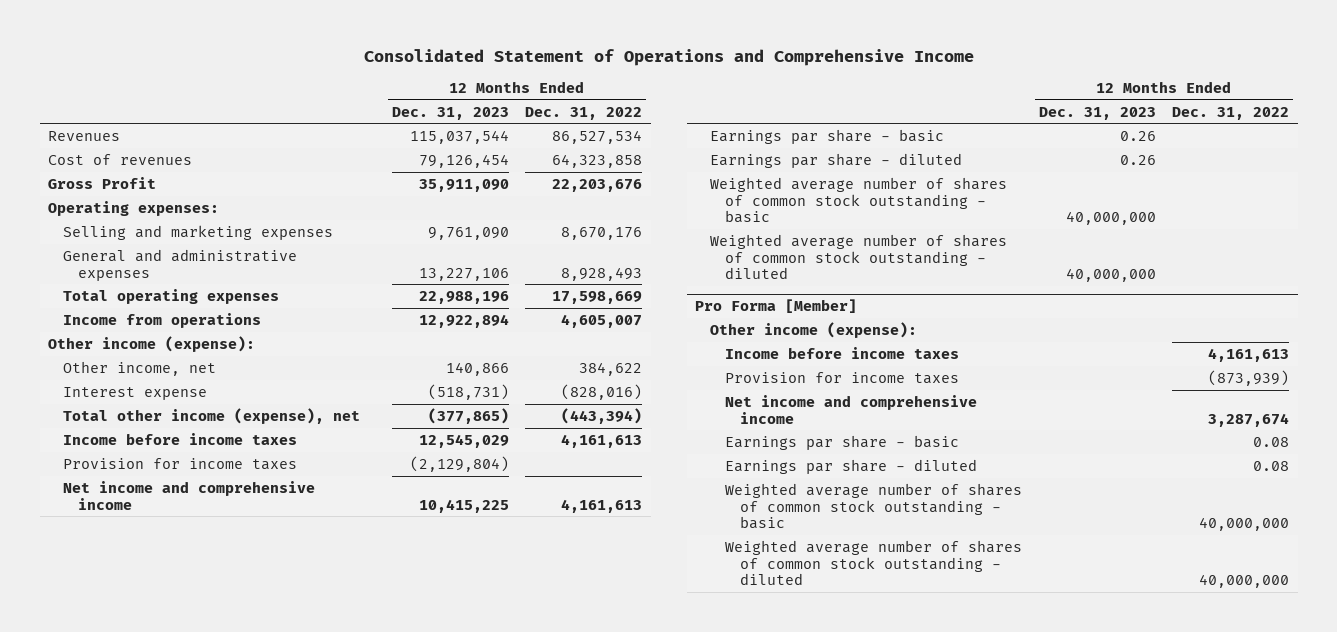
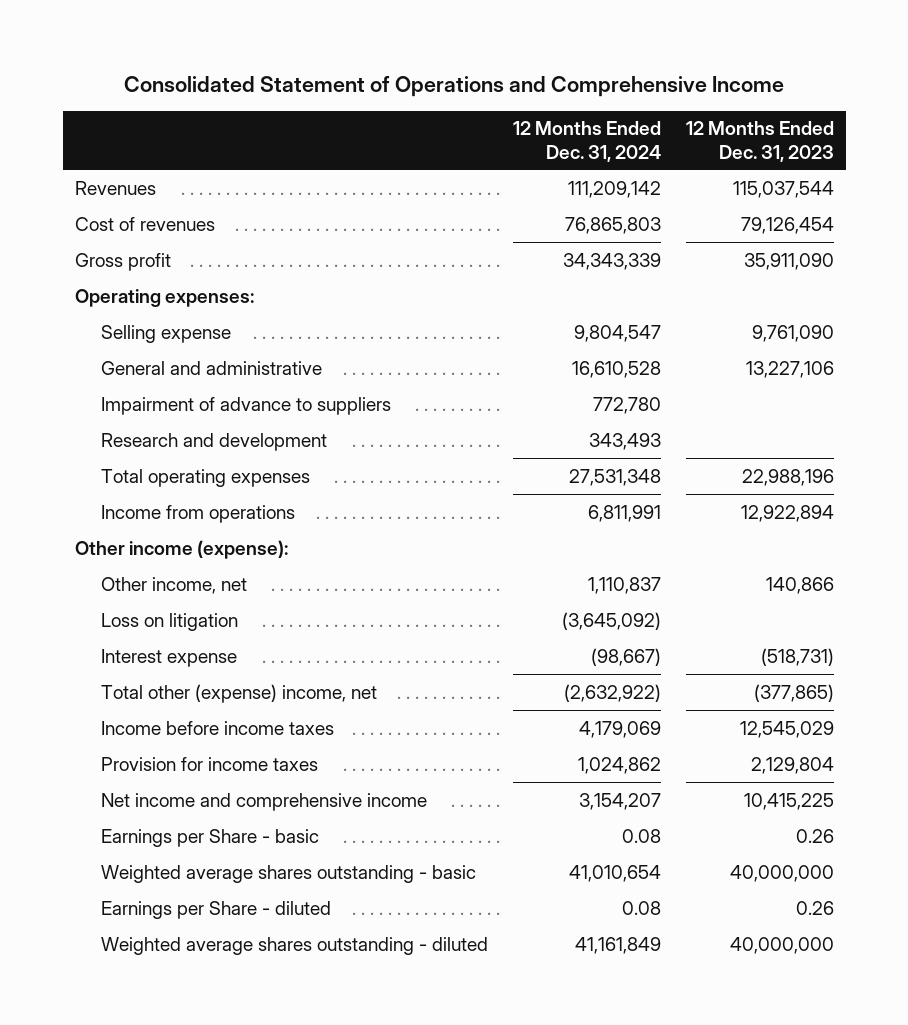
- | 12 Months Ended Dec. 31, 2023 | 12 Months Ended Dec. 31, 2022
+ | 12 Months Ended Dec. 31, 2024 | 12 Months Ended Dec. 31, 2023
- Gross Profit | 35,911,090 | 22,203,676
+ Gross profit | 34,343,339 | 35,911,090
- Selling and marketing expenses | 9,761,090 | 8,670,176
- General and administrative expenses | 13,227,106 | 8,928,493
+ Selling expense | 9,804,547 | 9,761,090
+ General and administrative | 16,610,528 | 13,227,106
+ Impairment of advance to suppliers | 772,780 |
+ Research and development | 343,493 |
+ Loss on litigation | (3,645,092) |
- Total other income (expense), net | (377,865) | (443,394)
+ Total other (expense) income, net | (2,632,922) | (377,865)
- Provision for income taxes | (2,129,804) |
+ Provision for income taxes | 1,024,862 | 2,129,804
- Earnings par share - basic | 0.26 |
- Earnings par share - diluted | 0.26 |
- Weighted average number of shares of common stock outstanding - basic | 40,000,000 |
- Weighted average number of shares of common stock outstanding - diluted | 40,000,000 |
- Pro Forma [Member]
- Other income (expense):
- Income before income taxes | | 4,161,613
- Provision for income taxes | | (873,939)
- Net income and comprehensive income | | 3,287,674
- Earnings par share - basic | | 0.08
- Earnings par share - diluted | | 0.08
- Weighted average number of shares of common stock outstanding - basic | | 40,000,000
- Weighted average number of shares of common stock outstanding - diluted | | 40,000,000
+ Earnings per Share - basic | 0.08 | 0.26
+ Weighted average shares outstanding - basic | 41,010,654 | 40,000,000
+ Earnings per Share - diluted | 0.08 | 0.26
+ Weighted average shares outstanding - diluted | 41,161,849 | 40,000,000

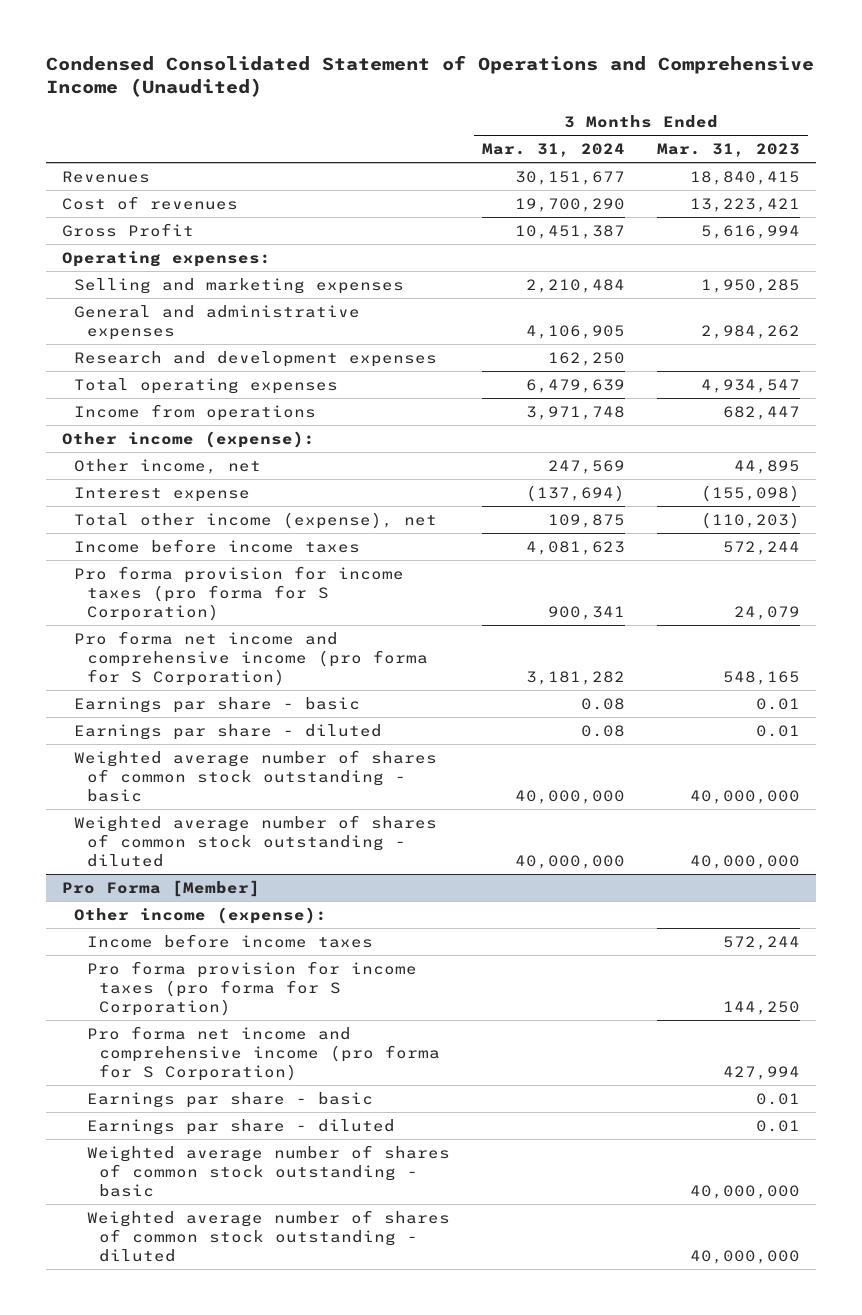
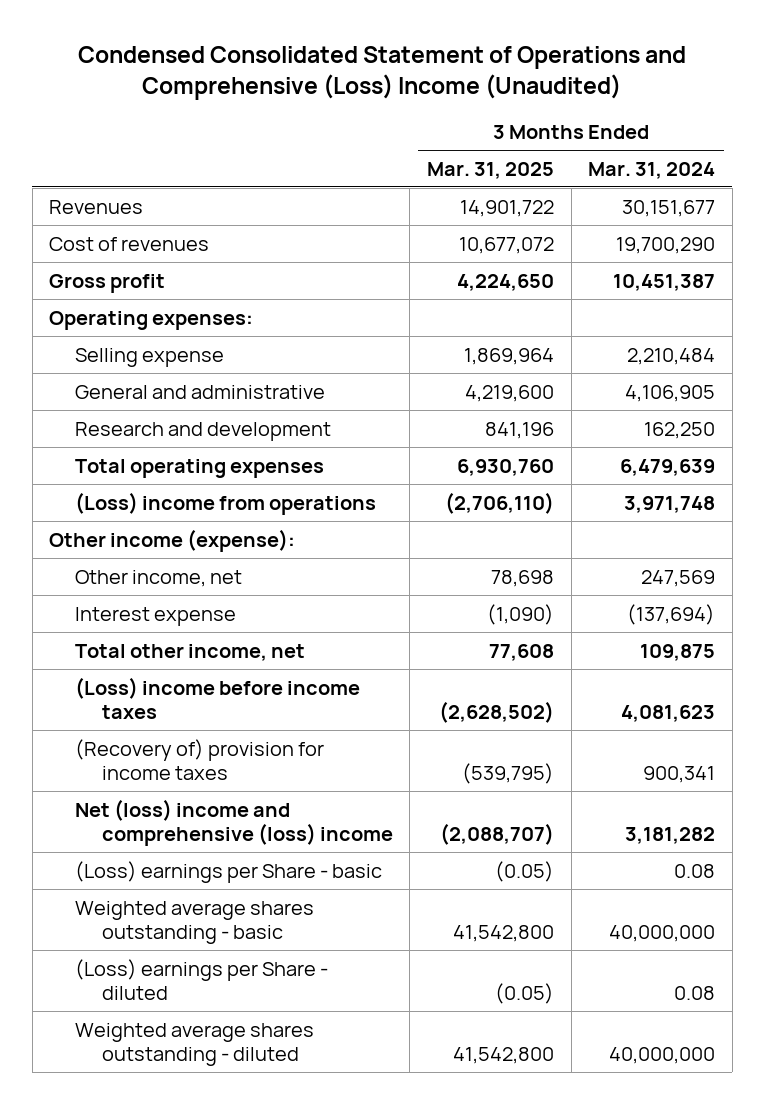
- Condensed Consolidated Statement of Operations and Comprehensive Income (Unaudited)
+ Condensed Consolidated Statement of Operations and Comprehensive (Loss) Income (Unaudited)
- | 3 Months Ended Mar. 31, 2024 | 3 Months Ended Mar. 31, 2023
+ | 3 Months Ended Mar. 31, 2025 | 3 Months Ended Mar. 31, 2024
- Gross Profit | 10,451,387 | 5,616,994
+ Gross profit | 4,224,650 | 10,451,387
- Selling and marketing expenses | 2,210,484 | 1,950,285
- General and administrative expenses | 4,106,905 | 2,984,262
- Research and development expenses | 162,250 |
+ Selling expense | 1,869,964 | 2,210,484
+ General and administrative | 4,219,600 | 4,106,905
+ Research and development | 841,196 | 162,250
- Income from operations | 3,971,748 | 682,447
+ (Loss) income from operations | (2,706,110) | 3,971,748
- Total other income (expense), net | 109,875 | (110,203)
- Income before income taxes | 4,081,623 | 572,244
- Pro forma provision for income taxes (pro forma for S Corporation) | 900,341 | 24,079
- Pro forma net income and comprehensive income (pro forma for S Corporation) | 3,181,282 | 548,165
- Earnings par share - basic | 0.08 | 0.01
- Earnings par share - diluted | 0.08 | 0.01
- Weighted average number of shares of common stock outstanding - basic | 40,000,000 | 40,000,000
- Weighted average number of shares of common stock outstanding - diluted | 40,000,000 | 40,000,000
- Pro Forma [Member]
- Other income (expense):
- Income before income taxes | | 572,244
- Pro forma provision for income taxes (pro forma for S Corporation) | | 144,250
- Pro forma net income and comprehensive income (pro forma for S Corporation) | | 427,994
- Earnings par share - basic | | 0.01
- Earnings par share - diluted | | 0.01
- Weighted average number of shares of common stock outstanding - basic | | 40,000,000
- Weighted average number of shares of common stock outstanding - diluted | | 40,000,000
+ Total other income, net | 77,608 | 109,875
+ (Loss) income before income taxes | (2,628,502) | 4,081,623
+ (Recovery of) provision for income taxes | (539,795) | 900,341
+ Net (loss) income and comprehensive (loss) income | (2,088,707) | 3,181,282
+ (Loss) earnings per Share - basic | (0.05) | 0.08
+ Weighted average shares outstanding - basic | 41,542,800 | 40,000,000
+ (Loss) earnings per Share - diluted | (0.05) | 0.08
+ Weighted average shares outstanding - diluted | 41,542,800 | 40,000,000

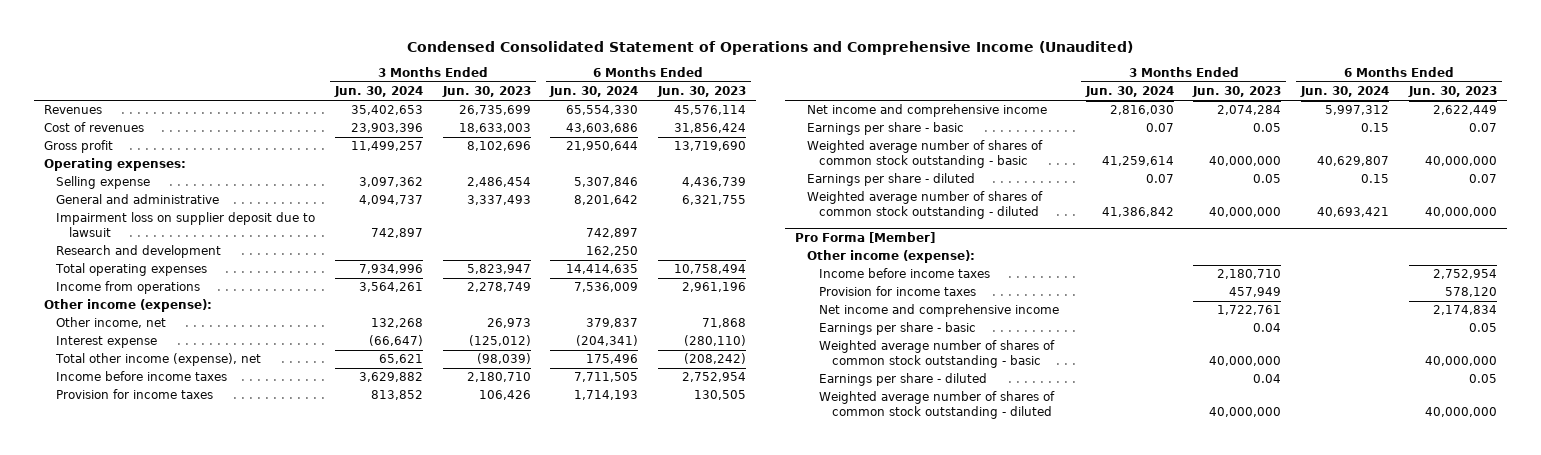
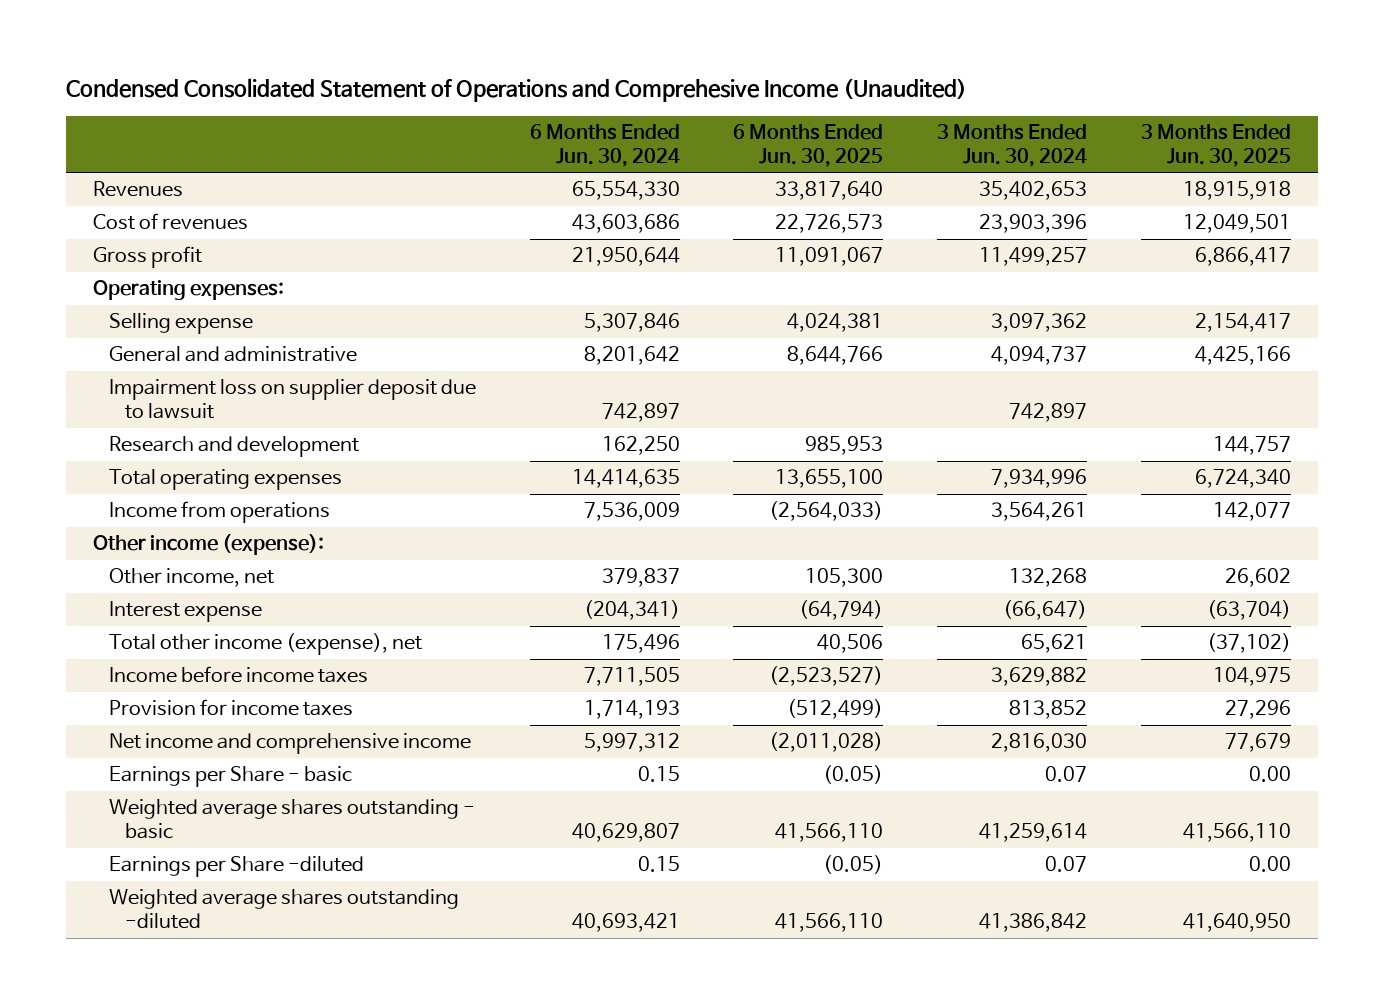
- Condensed Consolidated Statement of Operations and Comprehensive Income (Unaudited)
+ Condensed Consolidated Statement of Operations and Comprehesive Income (Unaudited)
- | 3 Months Ended Jun. 30, 2024 | 3 Months Ended Jun. 30, 2023 | 6 Months Ended Jun. 30, 2024 | 6 Months Ended Jun. 30, 2023
+ | 6 Months Ended Jun. 30, 2024 | 6 Months Ended Jun. 30, 2025 | 3 Months Ended Jun. 30, 2024 | 3 Months Ended Jun. 30, 2025
- Earnings per share - basic | 0.07 | 0.05 | 0.15 | 0.07
- Weighted average number of shares of common stock outstanding - basic | 41,259,614 | 40,000,000 | 40,629,807 | 40,000,000
- Earnings per share - diluted | 0.07 | 0.05 | 0.15 | 0.07
- Weighted average number of shares of common stock outstanding - diluted | 41,386,842 | 40,000,000 | 40,693,421 | 40,000,000
- Pro Forma [Member]
- Other income (expense):
- Income before income taxes | | 2,180,710 | | 2,752,954
- Provision for income taxes | | 457,949 | | 578,120
- Net income and comprehensive income | | 1,722,761 | | 2,174,834
- Earnings per share - basic | | 0.04 | | 0.05
- Weighted average number of shares of common stock outstanding - basic | | 40,000,000 | | 40,000,000
- Earnings per share - diluted | | 0.04 | | 0.05
- Weighted average number of shares of common stock outstanding - diluted | | 40,000,000 | | 40,000,000
+ Earnings per Share - basic | 0.15 | (0.05) | 0.07 | 0.00
+ Weighted average shares outstanding - basic | 40,629,807 | 41,566,110 | 41,259,614 | 41,566,110
+ Earnings per Share -diluted | 0.15 | (0.05) | 0.07 | 0.00
+ Weighted average shares outstanding -diluted | 40,693,421 | 41,566,110 | 41,386,842 | 41,640,950

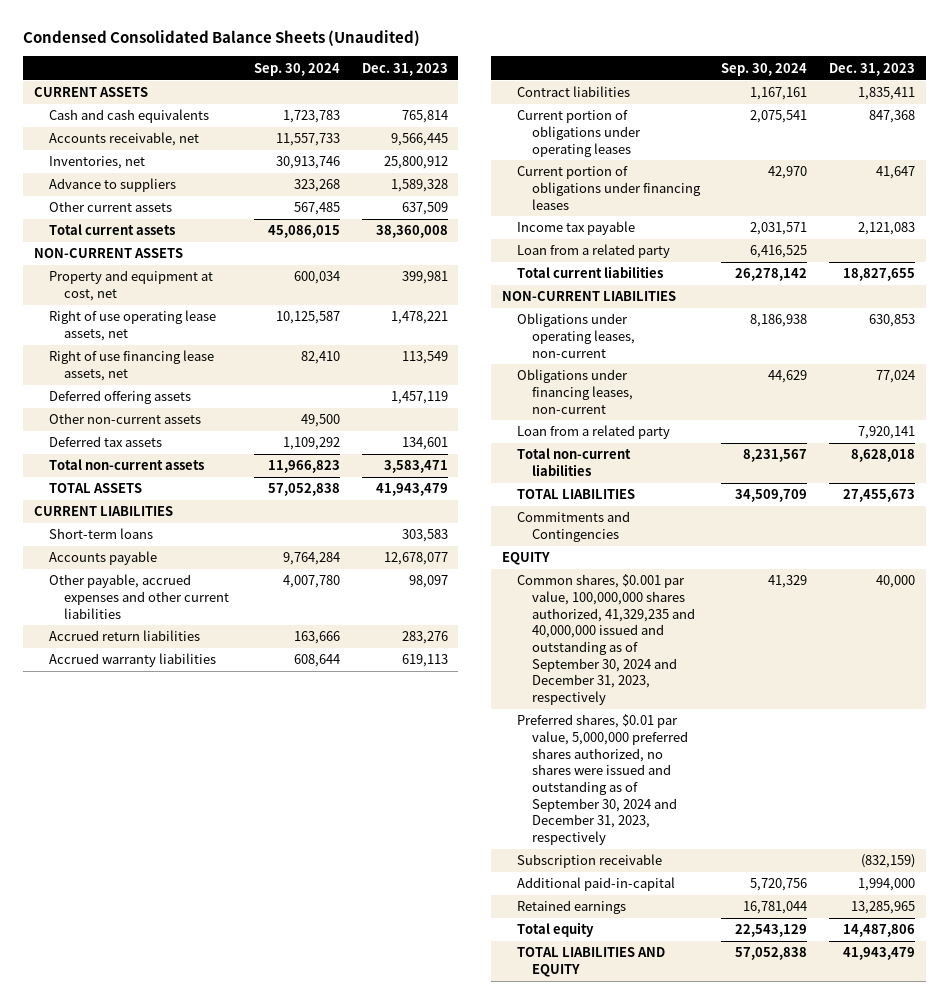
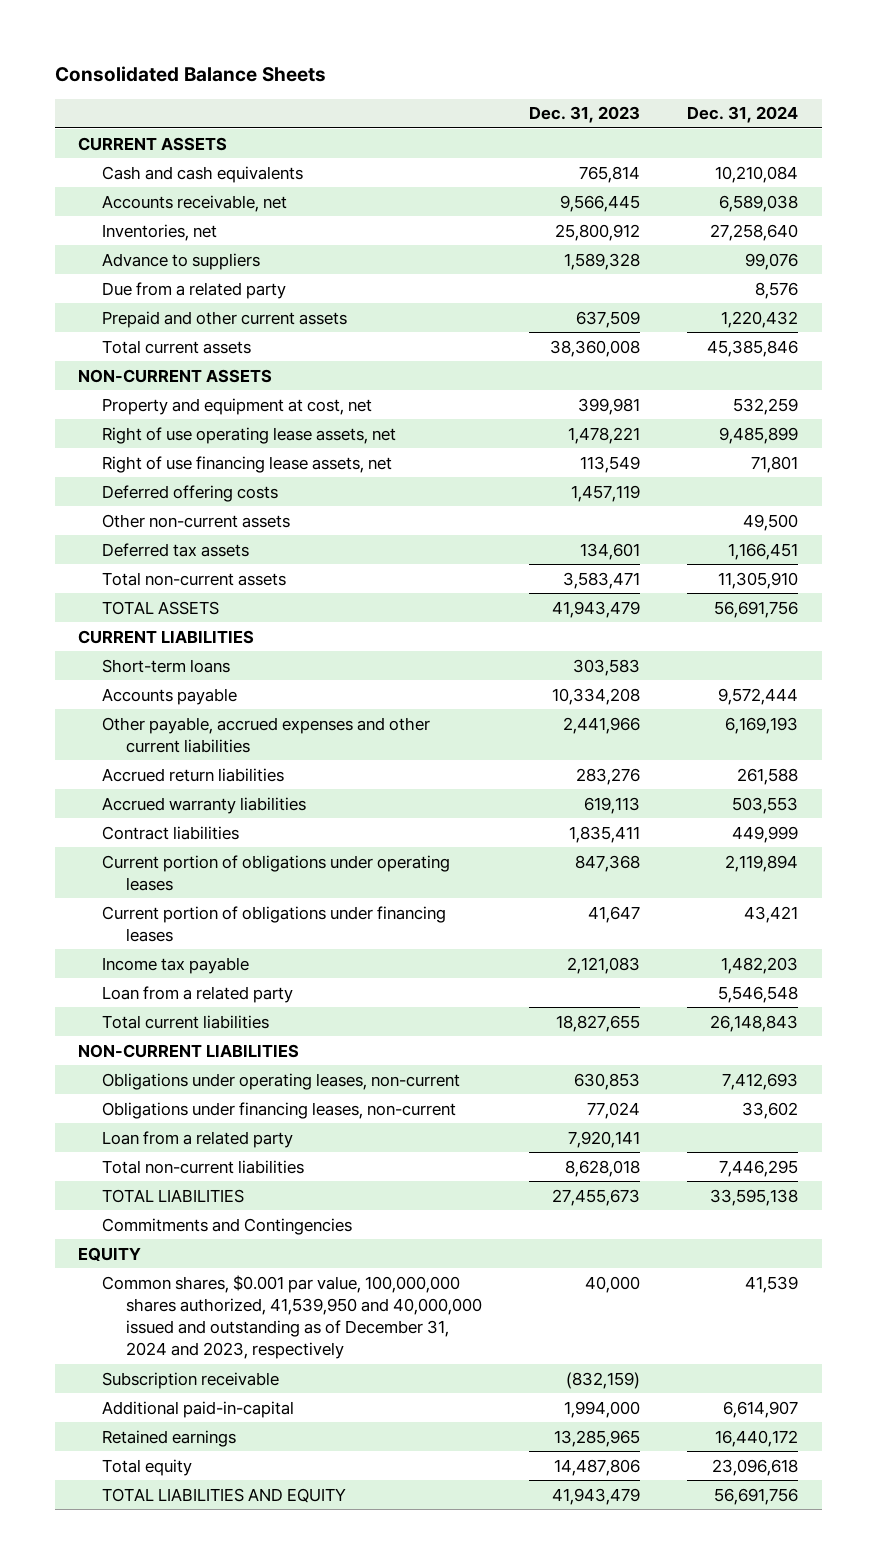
- Condensed Consolidated Balance Sheets (Unaudited)
+ Consolidated Balance Sheets
- | Sep. 30, 2024 | Dec. 31, 2023
+ | Dec. 31, 2023 | Dec. 31, 2024
- Other current assets | 567,485 | 637,509
+ Due from a related party | | 8,576
+ Prepaid and other current assets | 637,509 | 1,220,432
- Deferred offering assets | | 1,457,119
+ Deferred offering costs | 1,457,119 |
- Accounts payable | 9,764,284 | 12,678,077
- Other payable, accrued expenses and other current liabilities | 4,007,780 | 98,097
+ Accounts payable | 10,334,208 | 9,572,444
+ Other payable, accrued expenses and other current liabilities | 2,441,966 | 6,169,193
- Common shares, $0.001 par value, 100,000,000 shares authorized, 41,329,235 and 40,000,000 issued and outstanding as of September 30, 2024 and December 31, 2023, respectively | 41,329 | 40,000
- Preferred shares, $0.01 par value, 5,000,000 preferred shares authorized, no shares were issued and outstanding as of September 30, 2024 and December 31, 2023, respectively
+ Common shares, $0.001 par value, 100,000,000 shares authorized, 41,539,950 and 40,000,000 issued and outstanding as of December 31, 2024 and 2023, respectively | 40,000 | 41,539

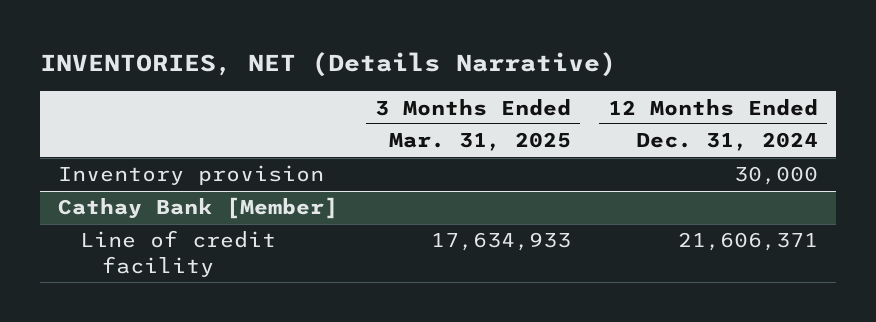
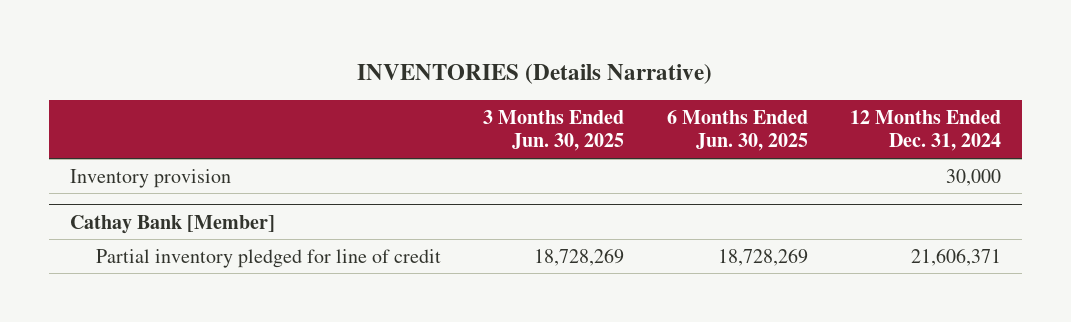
- INVENTORIES, NET (Details Narrative)
+ INVENTORIES (Details Narrative)
- | 3 Months Ended Mar. 31, 2025 | 12 Months Ended Dec. 31, 2024
+ | 3 Months Ended Jun. 30, 2025 | 6 Months Ended Jun. 30, 2025 | 12 Months Ended Dec. 31, 2024
@ Cathay Bank [Member]
- Line of credit facility | 17,634,933 | 21,606,371
+ Partial inventory pledged for line of credit | 18,728,269 | 18,728,269 | 21,606,371

